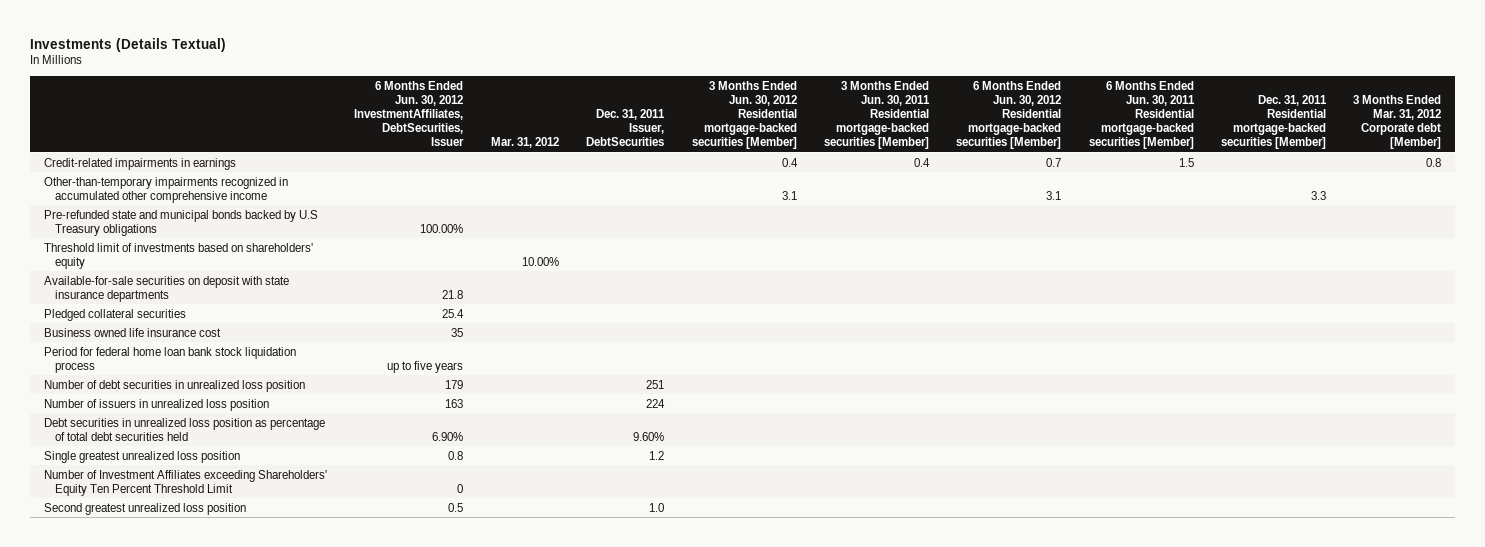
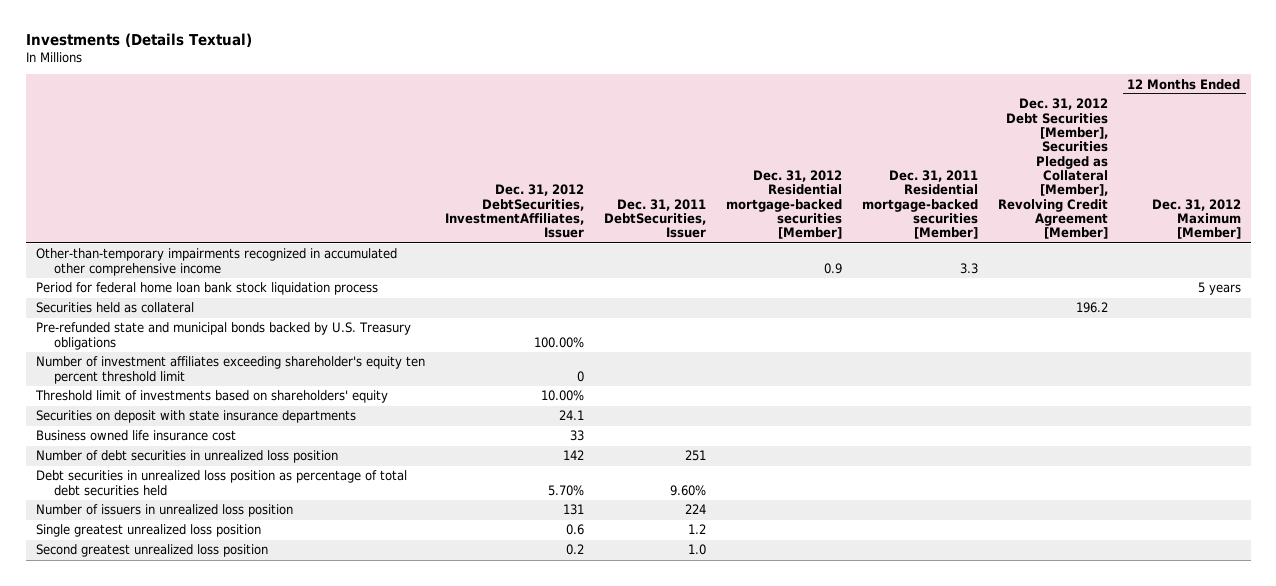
- | 6 Months Ended Jun. 30, 2012 InvestmentAffiliates, DebtSecurities, Issuer | Mar. 31, 2012 | Dec. 31, 2011 Issuer, DebtSecurities | 3 Months Ended Jun. 30, 2012 Residential mortgage-backed securities [Member] | 3 Months Ended Jun. 30, 2011 Residential mortgage-backed securities [Member] | 6 Months Ended Jun. 30, 2012 Residential mortgage-backed securities [Member] | 6 Months Ended Jun. 30, 2011 Residential mortgage-backed securities [Member] | Dec. 31, 2011 Residential mortgage-backed securities [Member] | 3 Months Ended Mar. 31, 2012 Corporate debt [Member]
+ | Dec. 31, 2012 DebtSecurities, InvestmentAffiliates, Issuer | Dec. 31, 2011 DebtSecurities, Issuer | Dec. 31, 2012 Residential mortgage-backed securities [Member] | Dec. 31, 2011 Residential mortgage-backed securities [Member] | Dec. 31, 2012 Debt Securities [Member], Securities Pledged as Collateral [Member], Revolving Credit Agreement [Member] | 12 Months Ended Dec. 31, 2012 Maximum [Member]
- Credit-related impairments in earnings | | | | 0.4 | 0.4 | 0.7 | 1.5 | | 0.8
- Pre-refunded state and municipal bonds backed by U.S Treasury obligations | 100.00% | | | | | | | |
moved up: Period for federal home loan bank stock liquidation process | | | | | | 5 years
+ Securities held as collateral | | | | | 196.2 |
+ Pre-refunded state and municipal bonds backed by U.S. Treasury obligations | 100.00% | | | | |
+ Number of investment affiliates exceeding shareholder's equity ten percent threshold limit | 0 | | | | |
- Available-for-sale securities on deposit with state insurance departments | 21.8 | | | | | | | |
- Pledged collateral securities | 25.4 | | | | | | | |
+ Securities on deposit with state insurance departments | 24.1 | | | | |
moved down: Number of issuers in unrealized loss position | 131 | 224 | | | |
- Number of Investment Affiliates exceeding Shareholders' Equity Ten Percent Threshold Limit | 0 | | | | | | | |

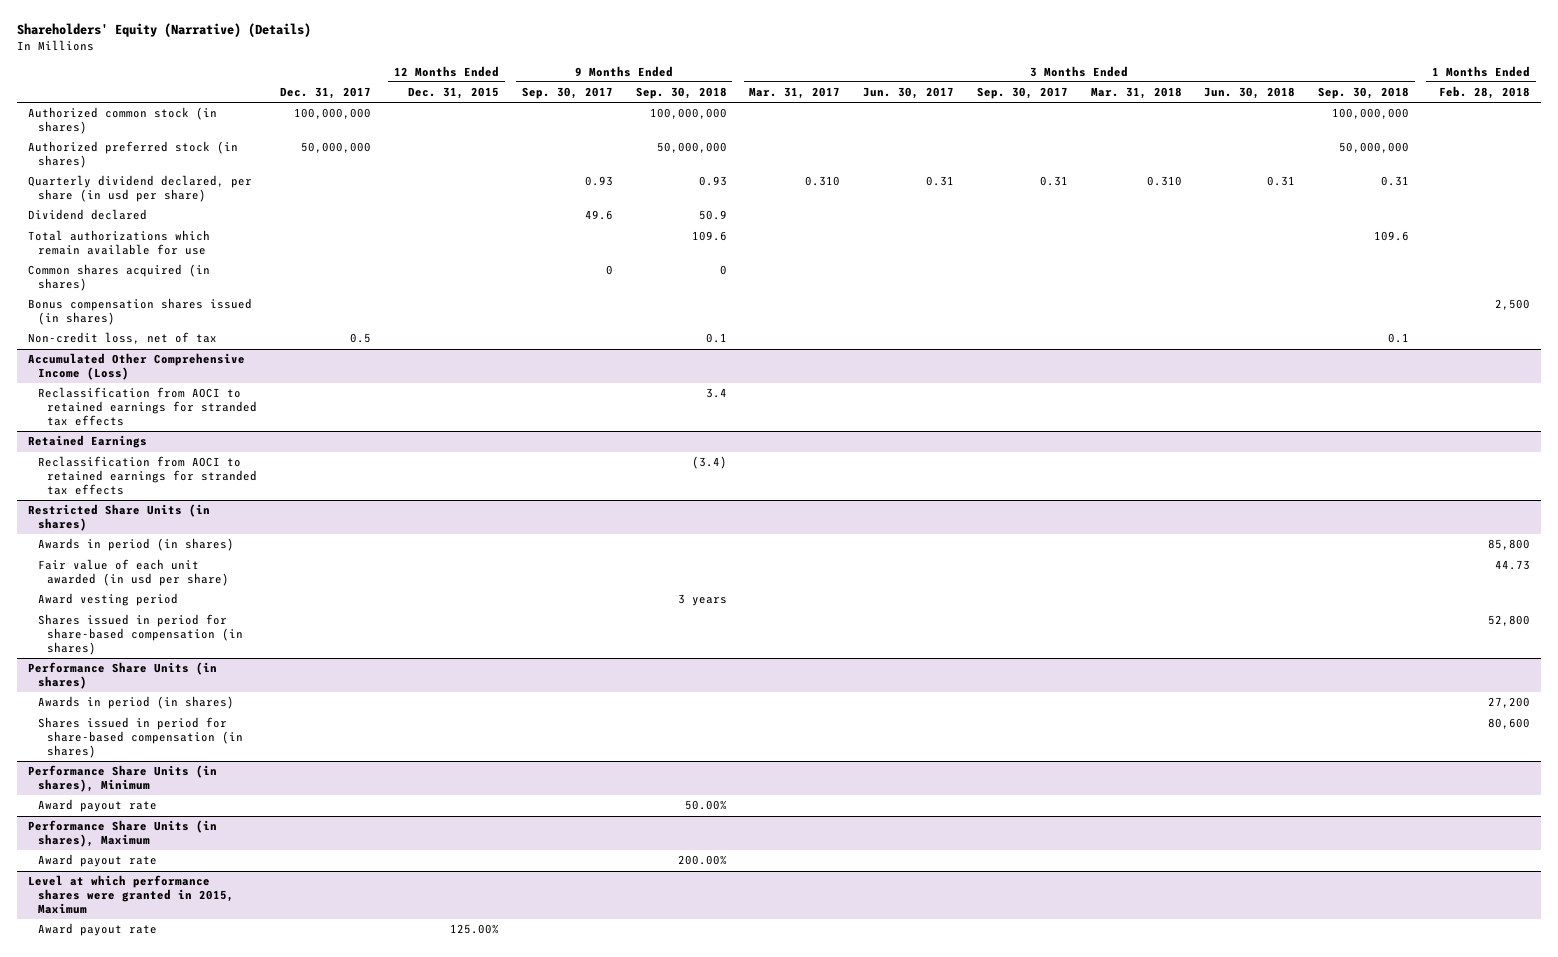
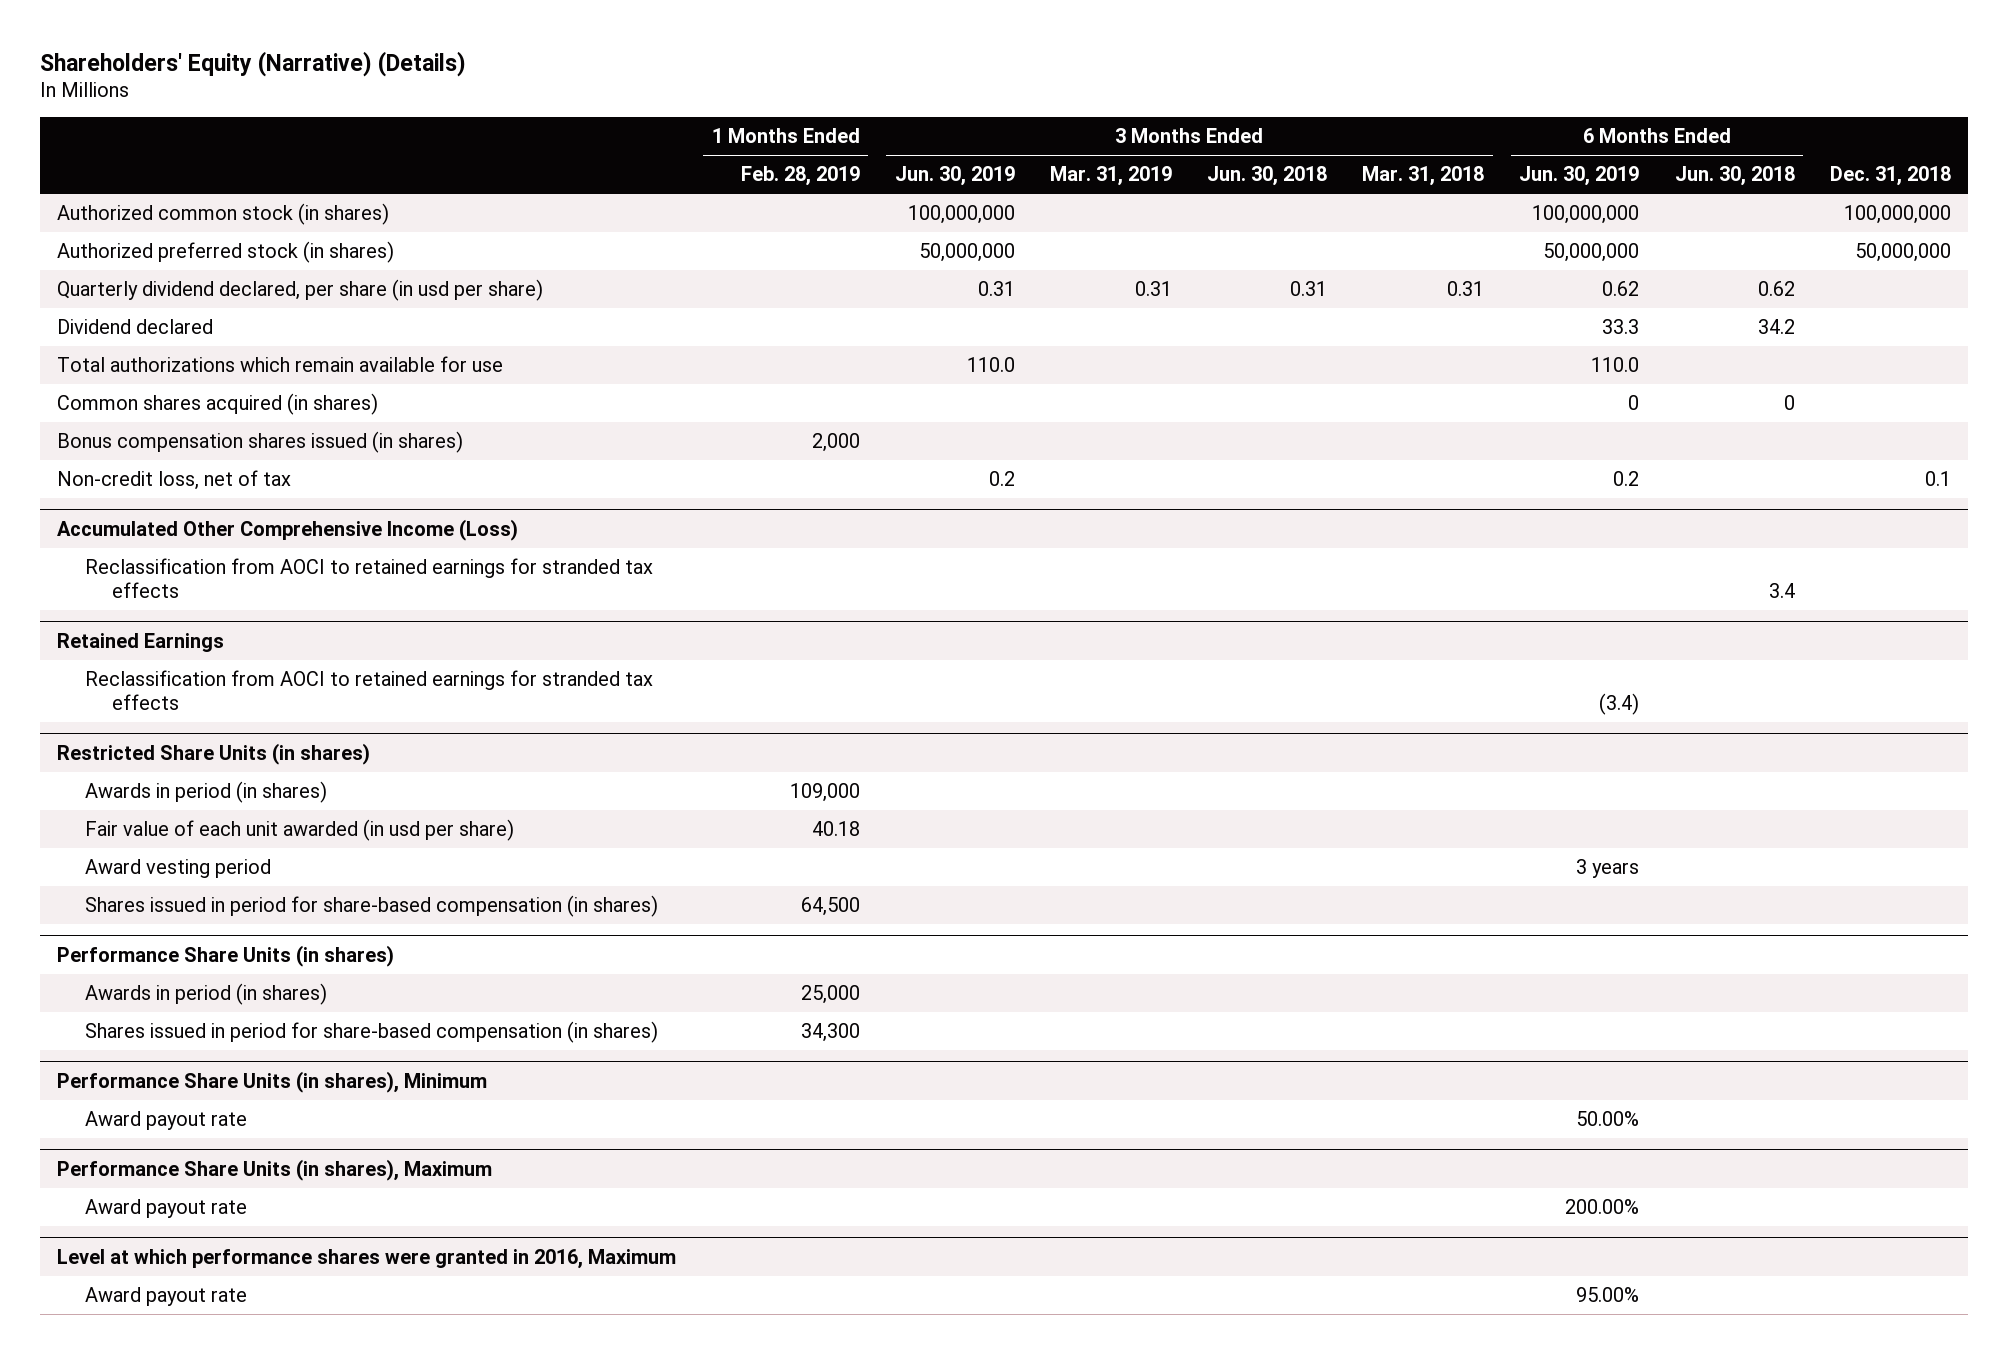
- | Dec. 31, 2017 | 12 Months Ended Dec. 31, 2015 | 9 Months Ended Sep. 30, 2017 | 9 Months Ended Sep. 30, 2018 | 3 Months Ended Mar. 31, 2017 | 3 Months Ended Jun. 30, 2017 | 3 Months Ended Sep. 30, 2017 | 3 Months Ended Mar. 31, 2018 | 3 Months Ended Jun. 30, 2018 | 3 Months Ended Sep. 30, 2018 | 1 Months Ended Feb. 28, 2018
+ | 1 Months Ended Feb. 28, 2019 | 3 Months Ended Jun. 30, 2019 | 3 Months Ended Mar. 31, 2019 | 3 Months Ended Jun. 30, 2018 | 3 Months Ended Mar. 31, 2018 | 6 Months Ended Jun. 30, 2019 | 6 Months Ended Jun. 30, 2018 | Dec. 31, 2018
- Quarterly dividend declared, per share (in usd per share) | | | 0.93 | 0.93 | 0.310 | 0.31 | 0.31 | 0.310 | 0.31 | 0.31 |
+ Quarterly dividend declared, per share (in usd per share) | | 0.31 | 0.31 | 0.31 | 0.31 | 0.62 | 0.62 |
- Level at which performance shares were granted in 2015, Maximum
+ Level at which performance shares were granted in 2016, Maximum

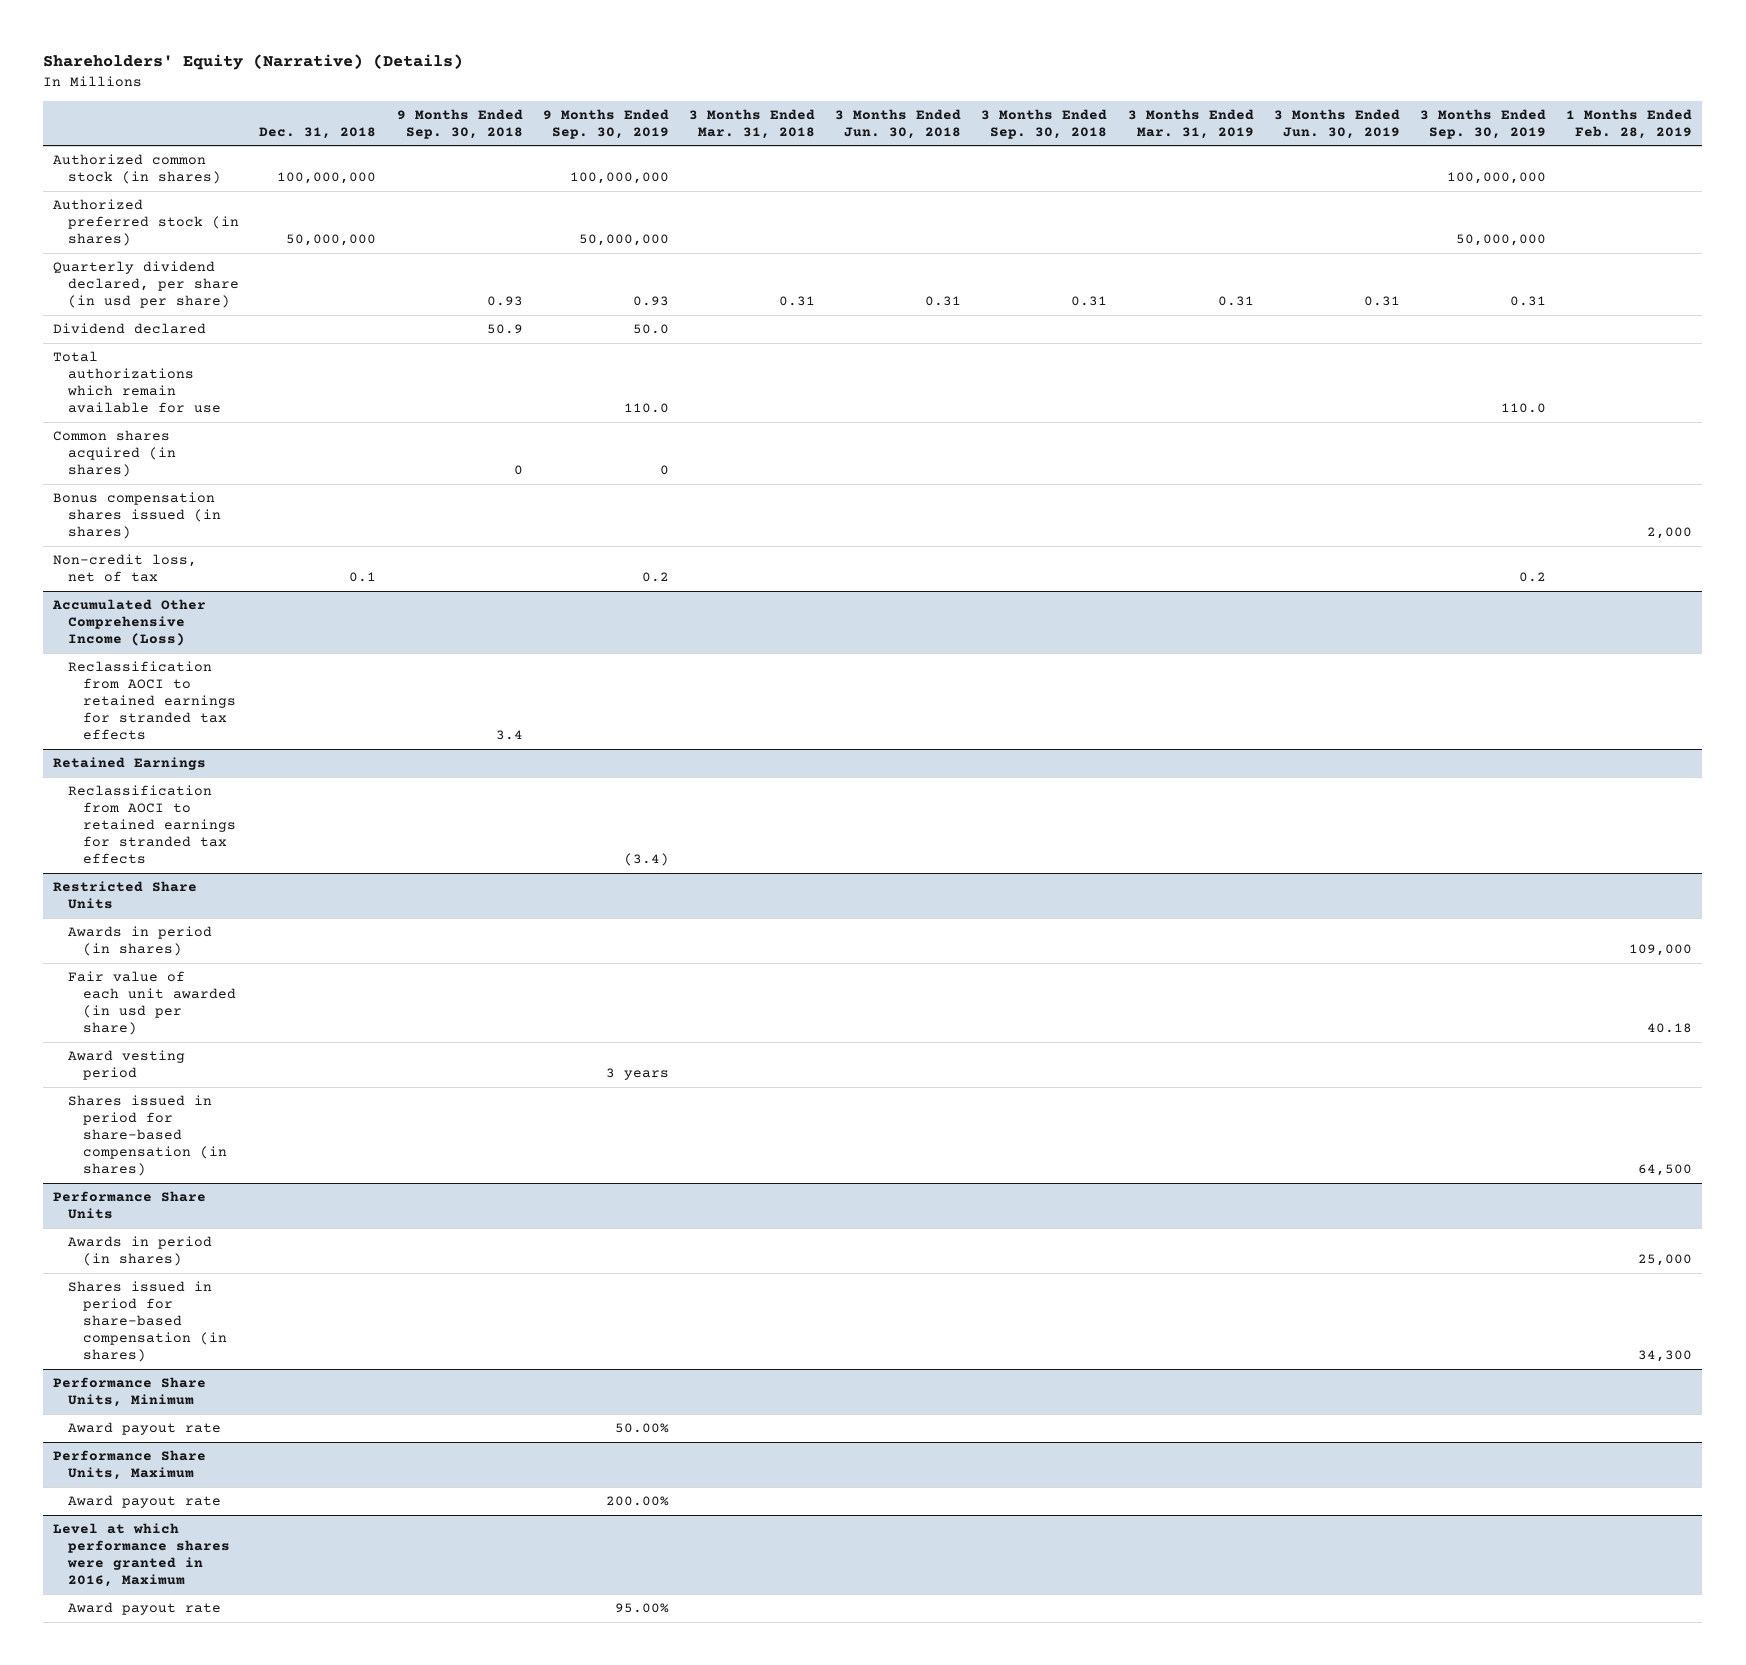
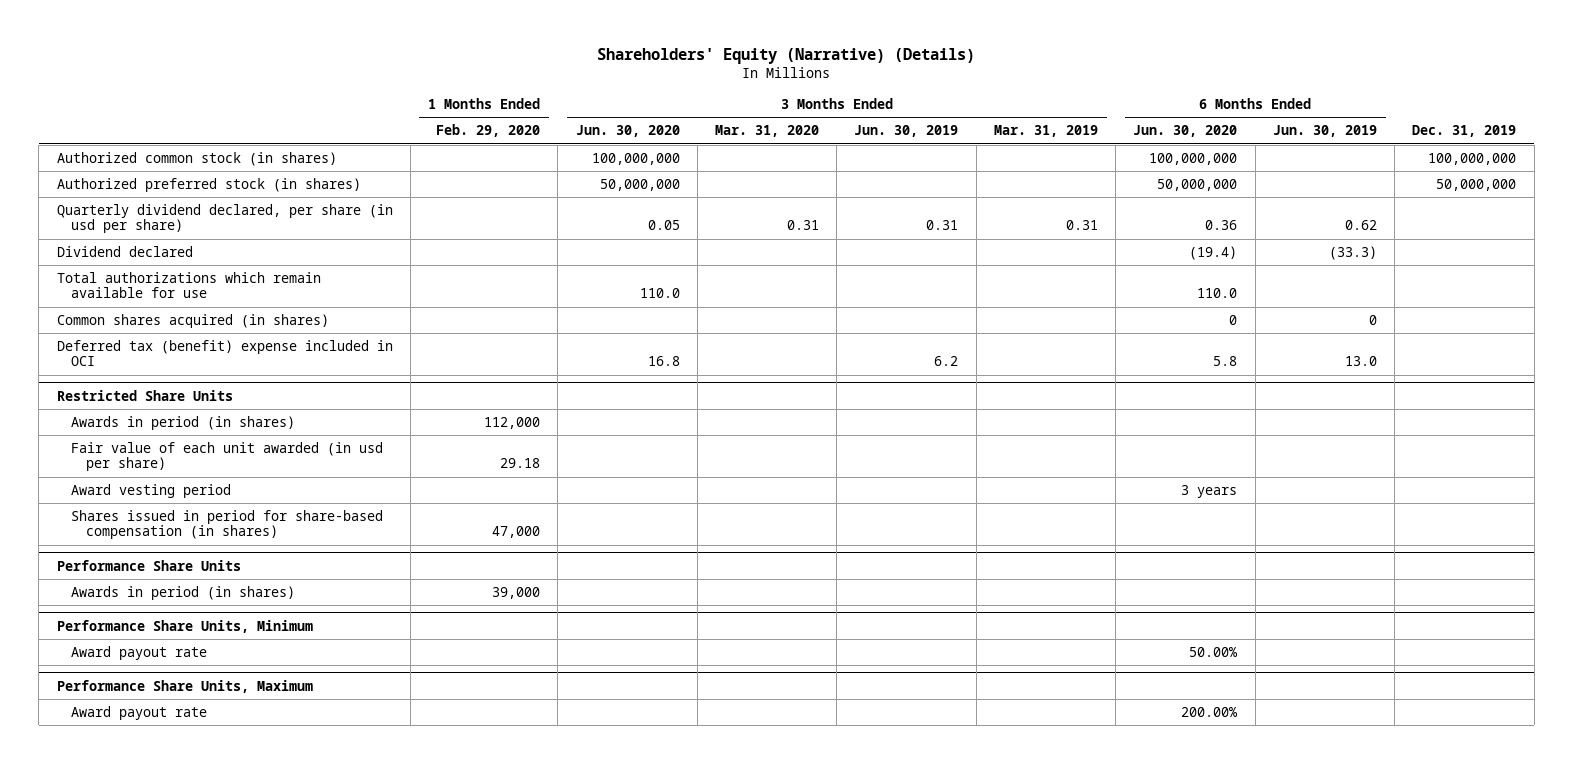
- | Dec. 31, 2018 | 9 Months Ended Sep. 30, 2018 | 9 Months Ended Sep. 30, 2019 | 3 Months Ended Mar. 31, 2018 | 3 Months Ended Jun. 30, 2018 | 3 Months Ended Sep. 30, 2018 | 3 Months Ended Mar. 31, 2019 | 3 Months Ended Jun. 30, 2019 | 3 Months Ended Sep. 30, 2019 | 1 Months Ended Feb. 28, 2019
+ | 1 Months Ended Feb. 29, 2020 | 3 Months Ended Jun. 30, 2020 | 3 Months Ended Mar. 31, 2020 | 3 Months Ended Jun. 30, 2019 | 3 Months Ended Mar. 31, 2019 | 6 Months Ended Jun. 30, 2020 | 6 Months Ended Jun. 30, 2019 | Dec. 31, 2019
- Bonus compensation shares issued (in shares) | | | | | | | | | | 2,000
- Non-credit loss, net of tax | 0.1 | | 0.2 | | | | | | 0.2 |
- Accumulated Other Comprehensive Income (Loss)
- Reclassification from AOCI to retained earnings for stranded tax effects | | 3.4 | | | | | | | |
- Retained Earnings
- Reclassification from AOCI to retained earnings for stranded tax effects | | | (3.4) | | | | | | |
+ Deferred tax (benefit) expense included in OCI | | 16.8 | | 6.2 | | 5.8 | 13.0 |
@ Performance Share Units
- Shares issued in period for share-based compensation (in shares) | | | | | | | | | | 34,300
- Level at which performance shares were granted in 2016, Maximum
- Award payout rate | | | 95.00% | | | | | | |

